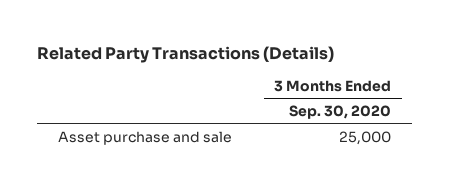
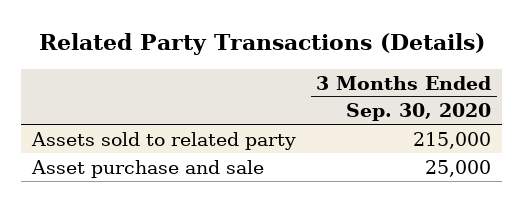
+ Assets sold to related party | 215,000

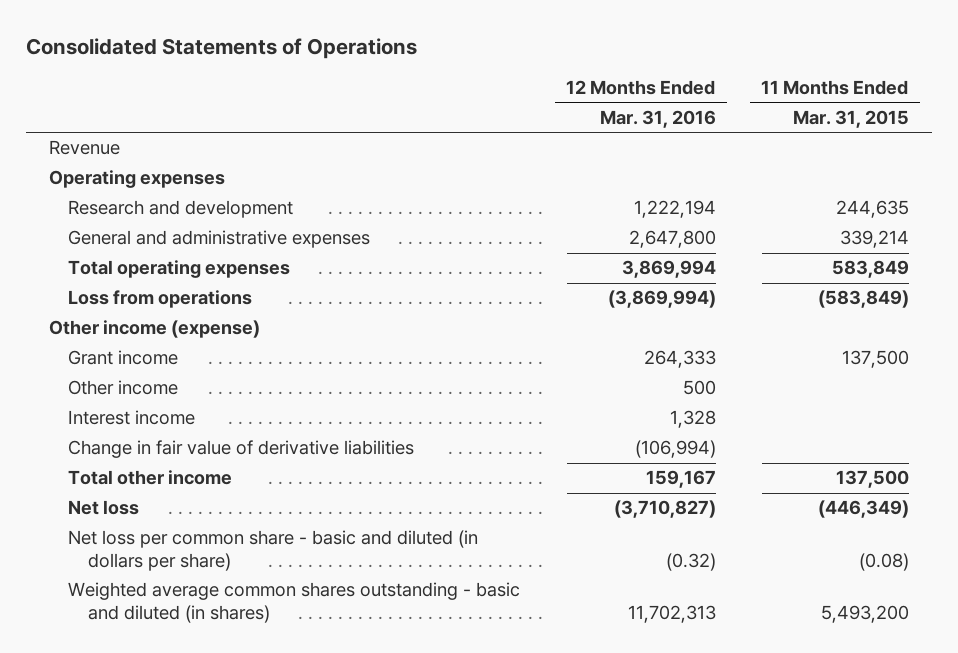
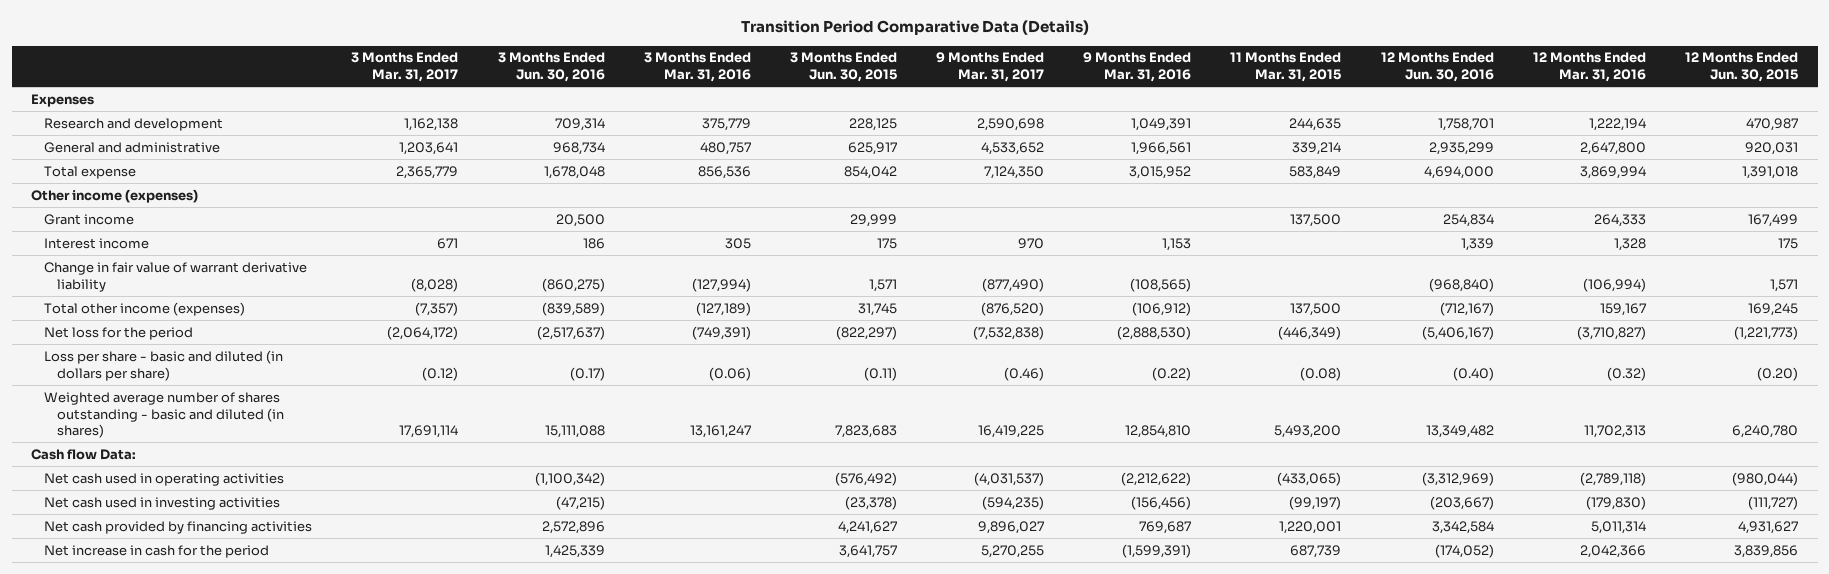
- Consolidated Statements of Operations
+ Transition Period Comparative Data (Details)
- | 12 Months Ended Mar. 31, 2016 | 11 Months Ended Mar. 31, 2015
+ | 3 Months Ended Mar. 31, 2017 | 3 Months Ended Jun. 30, 2016 | 3 Months Ended Mar. 31, 2016 | 3 Months Ended Jun. 30, 2015 | 9 Months Ended Mar. 31, 2017 | 9 Months Ended Mar. 31, 2016 | 11 Months Ended Mar. 31, 2015 | 12 Months Ended Jun. 30, 2016 | 12 Months Ended Mar. 31, 2016 | 12 Months Ended Jun. 30, 2015
- Revenue
- Operating expenses
+ Expenses
- General and administrative expenses | 2,647,800 | 339,214
- Total operating expenses | 3,869,994 | 583,849
- Loss from operations | (3,869,994) | (583,849)
- Other income (expense)
+ General and administrative | 1,203,641 | 968,734 | 480,757 | 625,917 | 4,533,652 | 1,966,561 | 339,214 | 2,935,299 | 2,647,800 | 920,031
+ Total expense | 2,365,779 | 1,678,048 | 856,536 | 854,042 | 7,124,350 | 3,015,952 | 583,849 | 4,694,000 | 3,869,994 | 1,391,018
+ Other income (expenses)
- Other income | 500 |
- Change in fair value of derivative liabilities | (106,994) |
- Total other income | 159,167 | 137,500
- Net loss | (3,710,827) | (446,349)
- Net loss per common share - basic and diluted (in dollars per share) | (0.32) | (0.08)
- Weighted average common shares outstanding - basic and diluted (in shares) | 11,702,313 | 5,493,200
+ Change in fair value of warrant derivative liability | (8,028) | (860,275) | (127,994) | 1,571 | (877,490) | (108,565) | | (968,840) | (106,994) | 1,571
+ Total other income (expenses) | (7,357) | (839,589) | (127,189) | 31,745 | (876,520) | (106,912) | 137,500 | (712,167) | 159,167 | 169,245
+ Net loss for the period | (2,064,172) | (2,517,637) | (749,391) | (822,297) | (7,532,838) | (2,888,530) | (446,349) | (5,406,167) | (3,710,827) | (1,221,773)
+ Loss per share - basic and diluted (in dollars per share) | (0.12) | (0.17) | (0.06) | (0.11) | (0.46) | (0.22) | (0.08) | (0.40) | (0.32) | (0.20)
+ Weighted average number of shares outstanding - basic and diluted (in shares) | 17,691,114 | 15,111,088 | 13,161,247 | 7,823,683 | 16,419,225 | 12,854,810 | 5,493,200 | 13,349,482 | 11,702,313 | 6,240,780
+ Cash flow Data:
+ Net cash used in operating activities | | (1,100,342) | | (576,492) | (4,031,537) | (2,212,622) | (433,065) | (3,312,969) | (2,789,118) | (980,044)
+ Net cash used in investing activities | | (47,215) | | (23,378) | (594,235) | (156,456) | (99,197) | (203,667) | (179,830) | (111,727)
+ Net cash provided by financing activities | | 2,572,896 | | 4,241,627 | 9,896,027 | 769,687 | 1,220,001 | 3,342,584 | 5,011,314 | 4,931,627
+ Net increase in cash for the period | | 1,425,339 | | 3,641,757 | 5,270,255 | (1,599,391) | 687,739 | (174,052) | 2,042,366 | 3,839,856

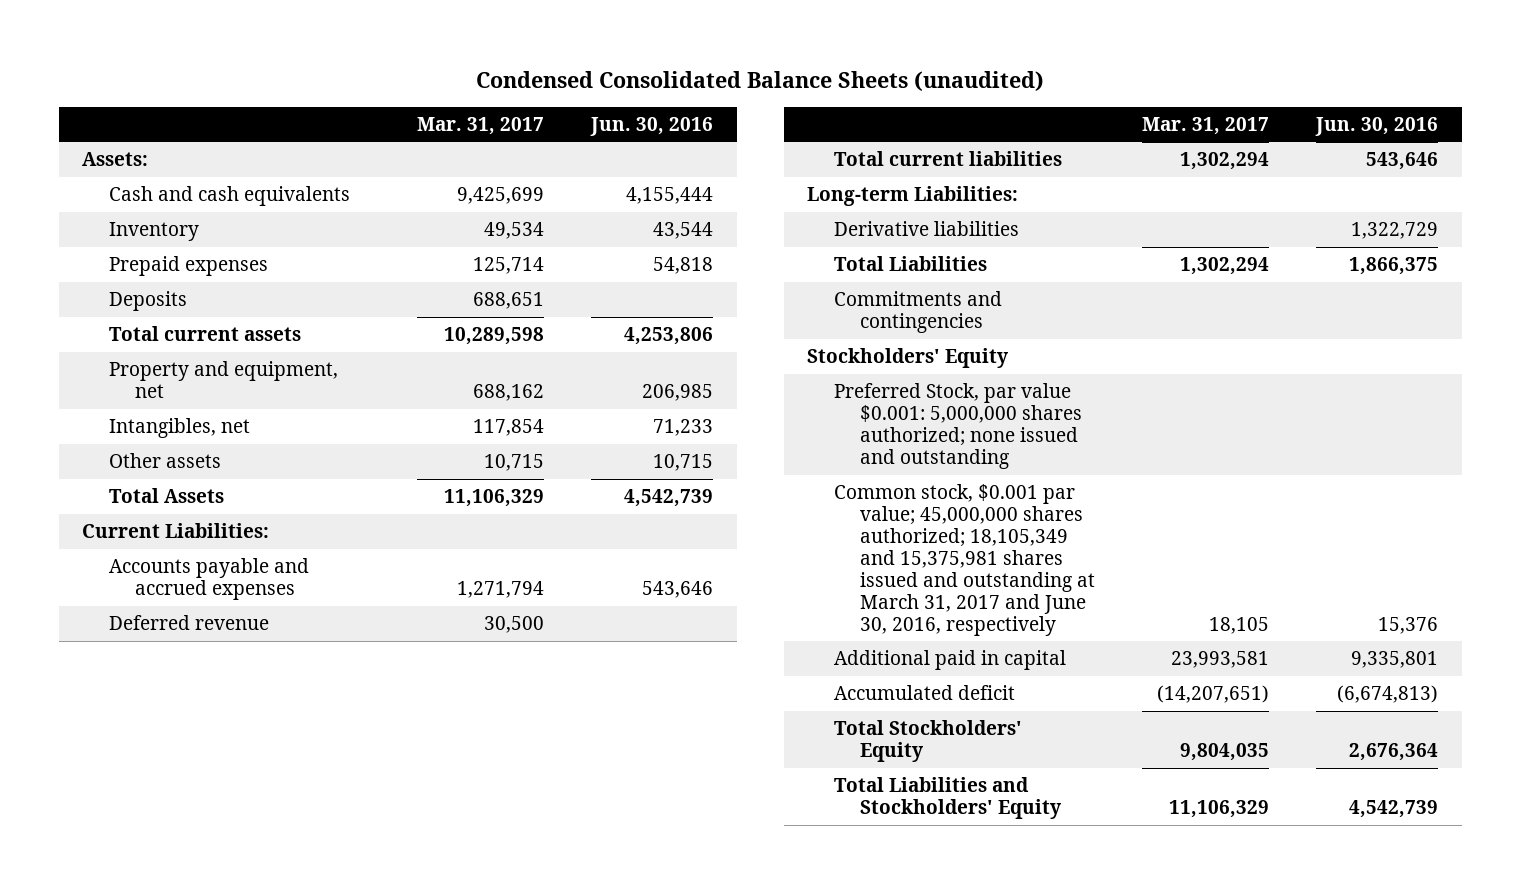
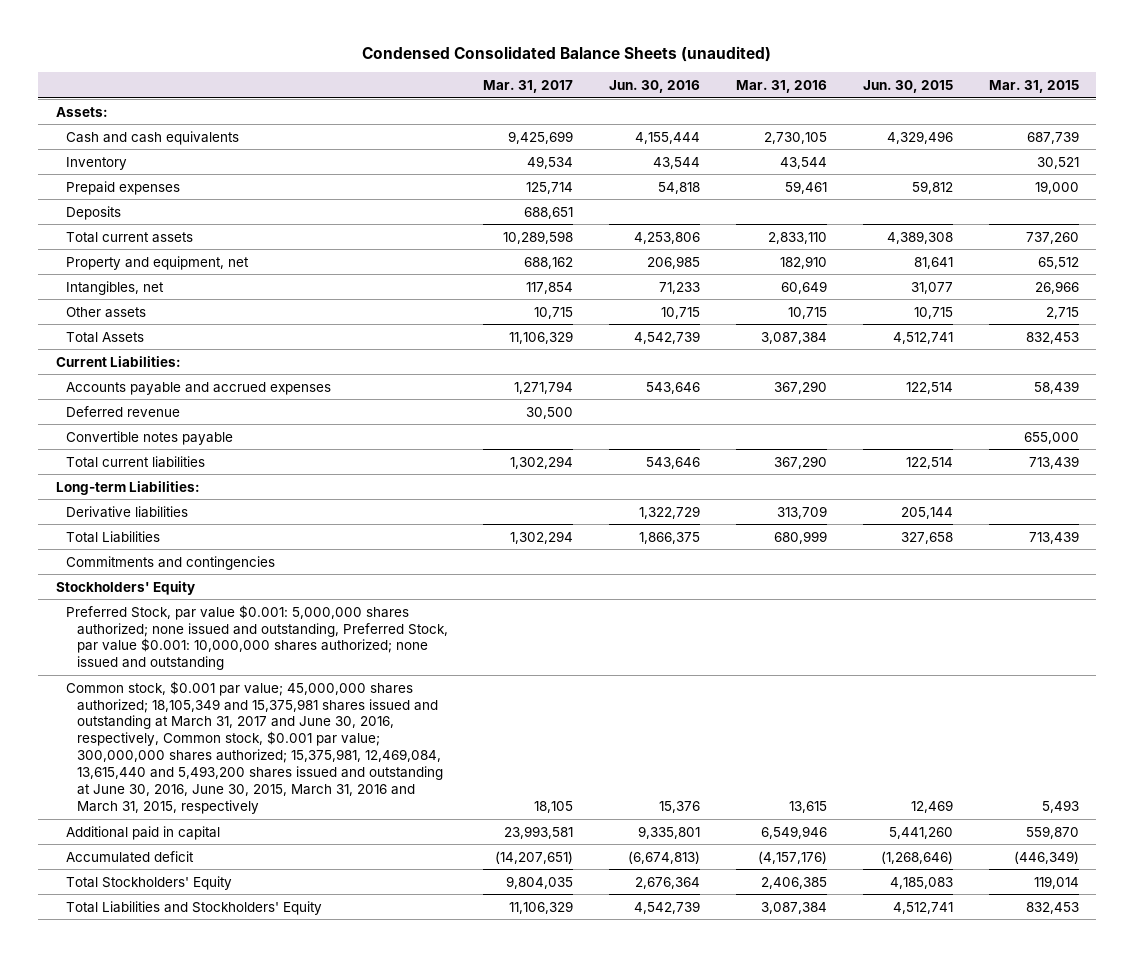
- | Mar. 31, 2017 | Jun. 30, 2016
+ | Mar. 31, 2017 | Jun. 30, 2016 | Mar. 31, 2016 | Jun. 30, 2015 | Mar. 31, 2015
+ Convertible notes payable | | | | | 655,000
- Preferred Stock, par value $0.001: 5,000,000 shares authorized; none issued and outstanding
- Common stock, $0.001 par value; 45,000,000 shares authorized; 18,105,349 and 15,375,981 shares issued and outstanding at March 31, 2017 and June 30, 2016, respectively | 18,105 | 15,376
+ Preferred Stock, par value $0.001: 5,000,000 shares authorized; none issued and outstanding, Preferred Stock, par value $0.001: 10,000,000 shares authorized; none issued and outstanding
+ Common stock, $0.001 par value; 45,000,000 shares authorized; 18,105,349 and 15,375,981 shares issued and outstanding at March 31, 2017 and June 30, 2016, respectively, Common stock, $0.001 par value; 300,000,000 shares authorized; 15,375,981, 12,469,084, 13,615,440 and 5,493,200 shares issued and outstanding at June 30, 2016, June 30, 2015, March 31, 2016 and March 31, 2015, respectively | 18,105 | 15,376 | 13,615 | 12,469 | 5,493

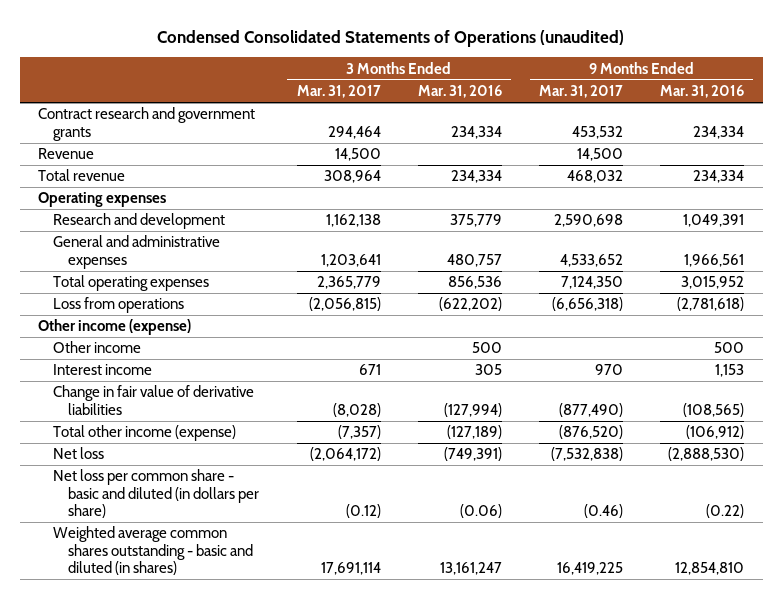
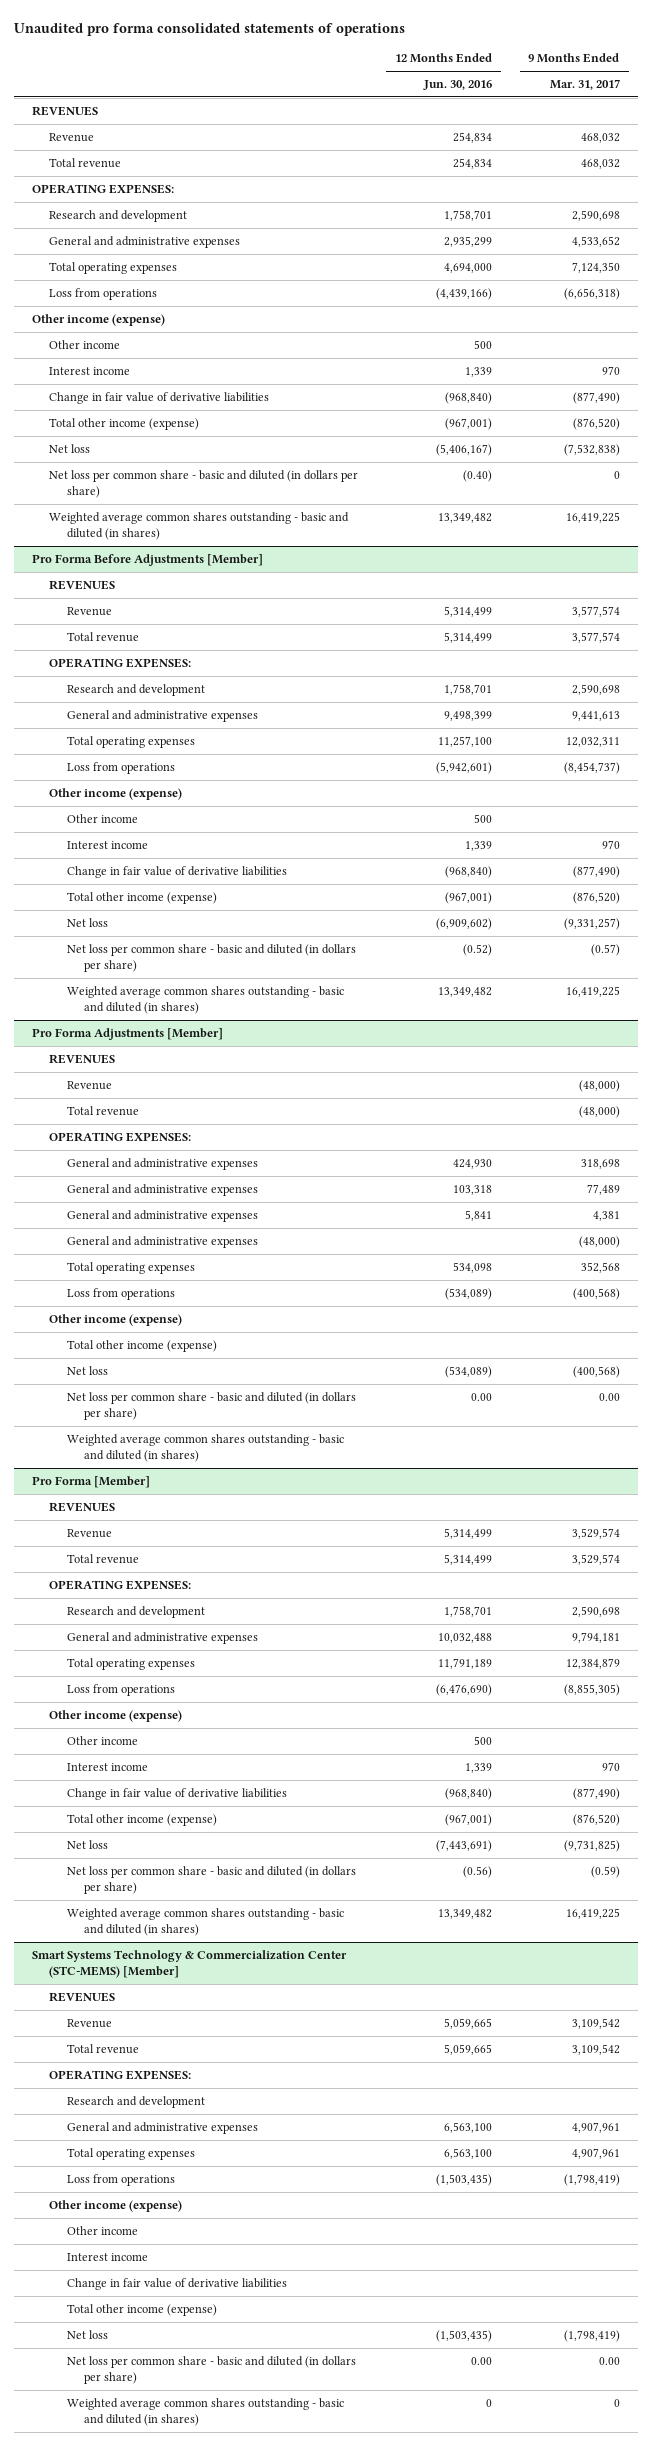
- Condensed Consolidated Statements of Operations (unaudited)
+ Unaudited pro forma consolidated statements of operations
- | 3 Months Ended Mar. 31, 2017 | 3 Months Ended Mar. 31, 2016 | 9 Months Ended Mar. 31, 2017 | 9 Months Ended Mar. 31, 2016
+ | 12 Months Ended Jun. 30, 2016 | 9 Months Ended Mar. 31, 2017
- Contract research and government grants | 294,464 | 234,334 | 453,532 | 234,334
- Revenue | 14,500 | | 14,500 |
+ REVENUES
+ Revenue | 254,834 | 468,032
- Operating expenses
+ OPERATING EXPENSES:
- Net loss per common share - basic and diluted (in dollars per share) | (0.12) | (0.06) | (0.46) | (0.22)
+ Net loss per common share - basic and diluted (in dollars per share) | (0.40) | 0
+ Pro Forma Before Adjustments [Member]
+ REVENUES
+ Revenue | 5,314,499 | 3,577,574
+ Total revenue | 5,314,499 | 3,577,574
+ OPERATING EXPENSES:
+ Research and development | 1,758,701 | 2,590,698
+ General and administrative expenses | 9,498,399 | 9,441,613
+ Total operating expenses | 11,257,100 | 12,032,311
+ Loss from operations | (5,942,601) | (8,454,737)
+ Other income (expense)
+ Other income | 500 |
+ Interest income | 1,339 | 970
+ Change in fair value of derivative liabilities | (968,840) | (877,490)
+ Total other income (expense) | (967,001) | (876,520)
+ Net loss | (6,909,602) | (9,331,257)
+ Net loss per common share - basic and diluted (in dollars per share) | (0.52) | (0.57)
+ Weighted average common shares outstanding - basic and diluted (in shares) | 13,349,482 | 16,419,225
+ Pro Forma Adjustments [Member]
+ REVENUES
+ Revenue | | (48,000)
+ Total revenue | | (48,000)
+ OPERATING EXPENSES:
+ General and administrative expenses | 424,930 | 318,698
+ General and administrative expenses | 103,318 | 77,489
+ General and administrative expenses | 5,841 | 4,381
+ General and administrative expenses | | (48,000)
+ Total operating expenses | 534,098 | 352,568
+ Loss from operations | (534,089) | (400,568)
+ Other income (expense)
+ Total other income (expense)
+ Net loss | (534,089) | (400,568)
+ Net loss per common share - basic and diluted (in dollars per share) | 0.00 | 0.00
+ Weighted average common shares outstanding - basic and diluted (in shares)
+ Pro Forma [Member]
+ REVENUES
+ Revenue | 5,314,499 | 3,529,574
+ Total revenue | 5,314,499 | 3,529,574
+ OPERATING EXPENSES:
+ Research and development | 1,758,701 | 2,590,698
+ General and administrative expenses | 10,032,488 | 9,794,181
+ Total operating expenses | 11,791,189 | 12,384,879
+ Loss from operations | (6,476,690) | (8,855,305)
+ Other income (expense)
+ Other income | 500 |
+ Interest income | 1,339 | 970
+ Change in fair value of derivative liabilities | (968,840) | (877,490)
+ Total other income (expense) | (967,001) | (876,520)
+ Net loss | (7,443,691) | (9,731,825)
+ Net loss per common share - basic and diluted (in dollars per share) | (0.56) | (0.59)
+ Weighted average common shares outstanding - basic and diluted (in shares) | 13,349,482 | 16,419,225
+ Smart Systems Technology & Commercialization Center (STC-MEMS) [Member]
+ REVENUES
+ Revenue | 5,059,665 | 3,109,542
+ Total revenue | 5,059,665 | 3,109,542
+ OPERATING EXPENSES:
+ Research and development
+ General and administrative expenses | 6,563,100 | 4,907,961
+ Total operating expenses | 6,563,100 | 4,907,961
+ Loss from operations | (1,503,435) | (1,798,419)
+ Other income (expense)
+ Other income
+ Interest income
+ Change in fair value of derivative liabilities
+ Total other income (expense)
+ Net loss | (1,503,435) | (1,798,419)
+ Net loss per common share - basic and diluted (in dollars per share) | 0.00 | 0.00
+ Weighted average common shares outstanding - basic and diluted (in shares) | 0 | 0

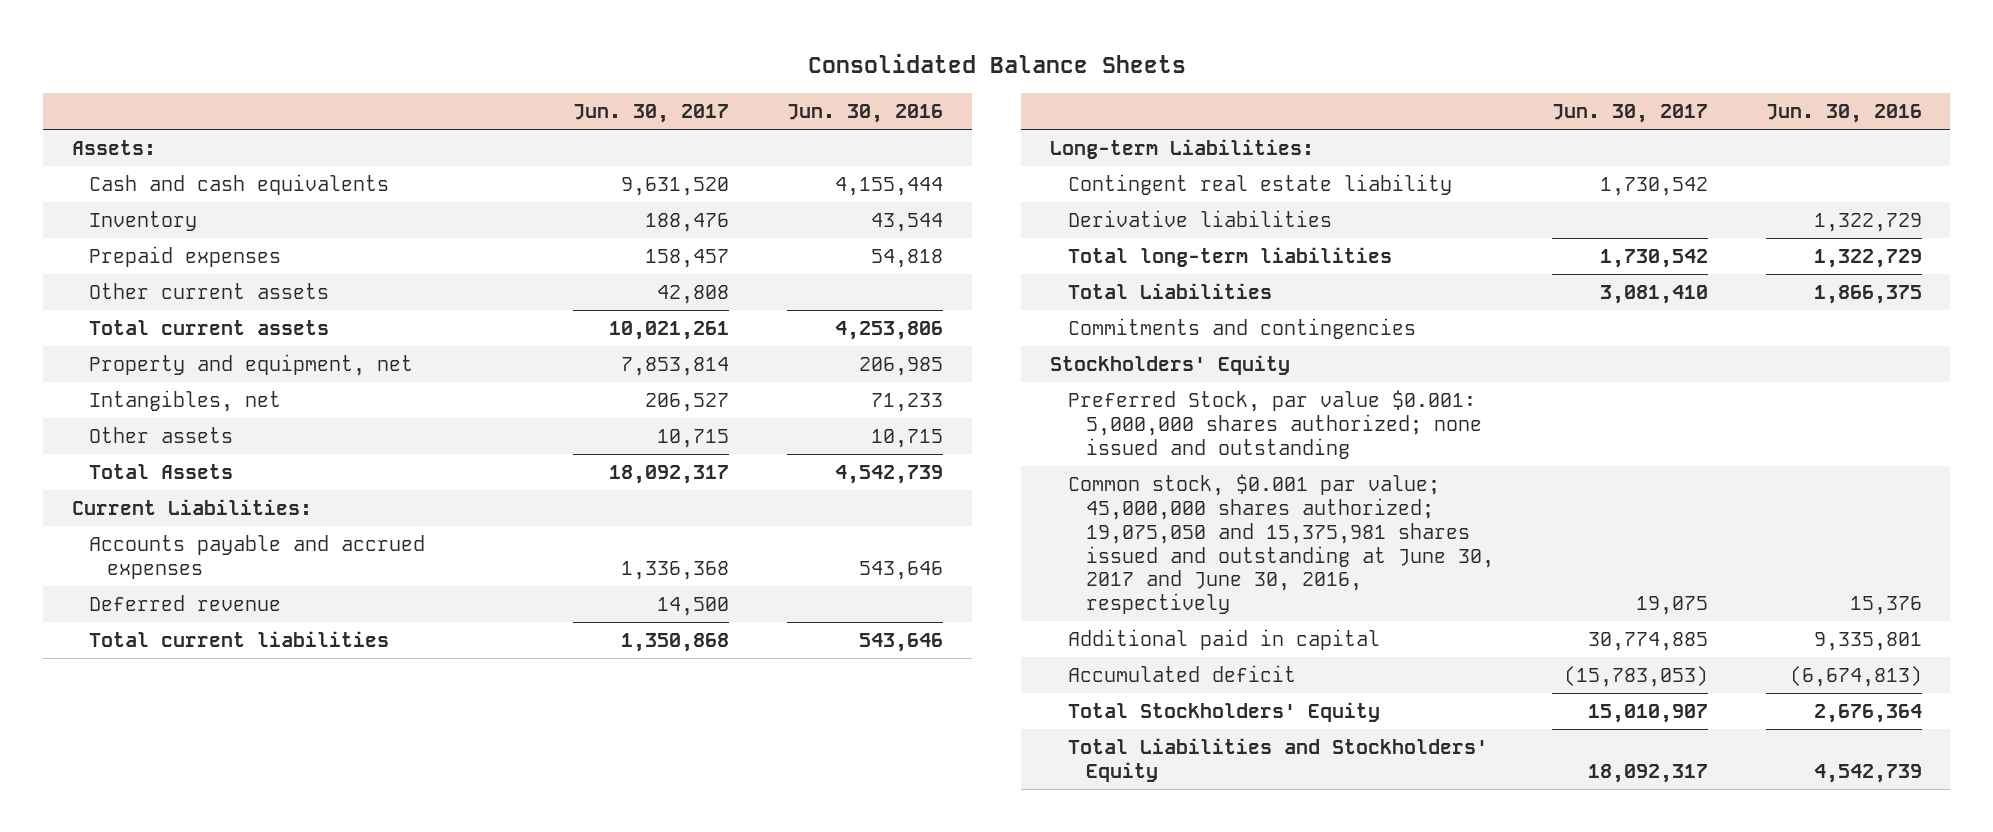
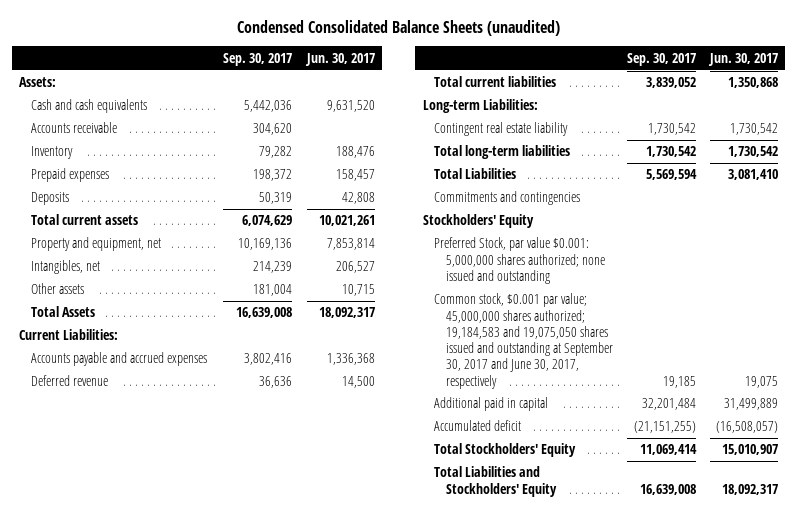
- Consolidated Balance Sheets
+ Condensed Consolidated Balance Sheets (unaudited)
- | Jun. 30, 2017 | Jun. 30, 2016
+ | Sep. 30, 2017 | Jun. 30, 2017
+ Accounts receivable | 304,620 |
- Other current assets | 42,808 |
+ Deposits | 50,319 | 42,808
- Derivative liabilities | | 1,322,729
- Common stock, $0.001 par value; 45,000,000 shares authorized; 19,075,050 and 15,375,981 shares issued and outstanding at June 30, 2017 and June 30, 2016, respectively | 19,075 | 15,376
- Additional paid in capital | 30,774,885 | 9,335,801
- Accumulated deficit | (15,783,053) | (6,674,813)
+ Common stock, $0.001 par value; 45,000,000 shares authorized; 19,184,583 and 19,075,050 shares issued and outstanding at September 30, 2017 and June 30, 2017, respectively | 19,185 | 19,075
+ Additional paid in capital | 32,201,484 | 31,499,889
+ Accumulated deficit | (21,151,255) | (16,508,057)

